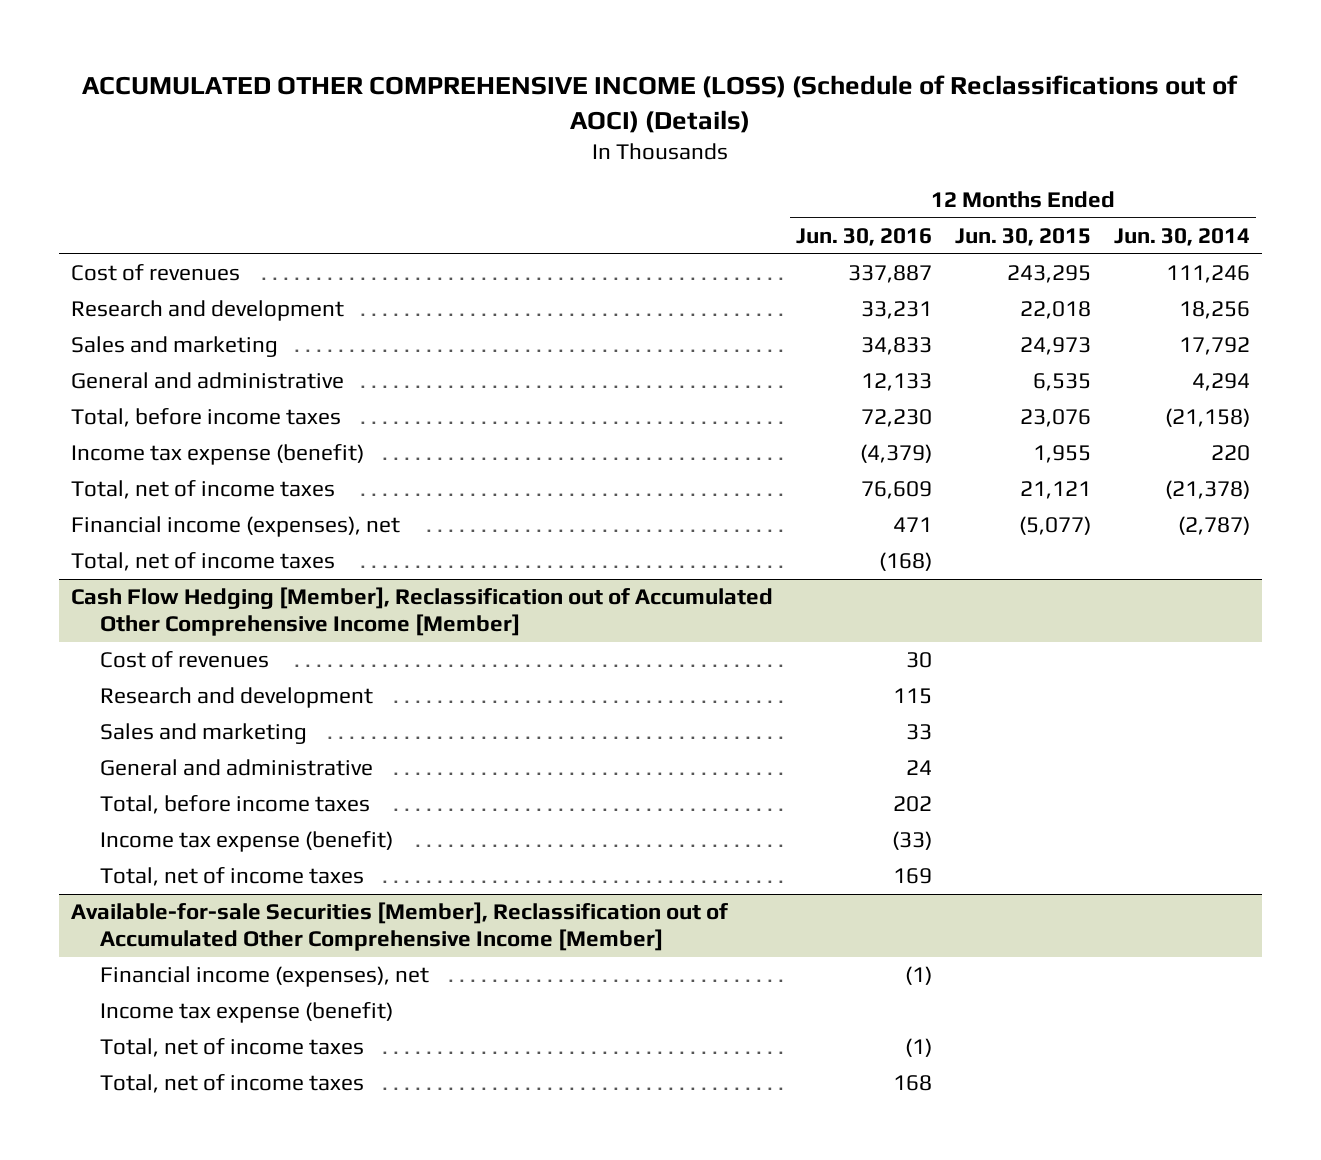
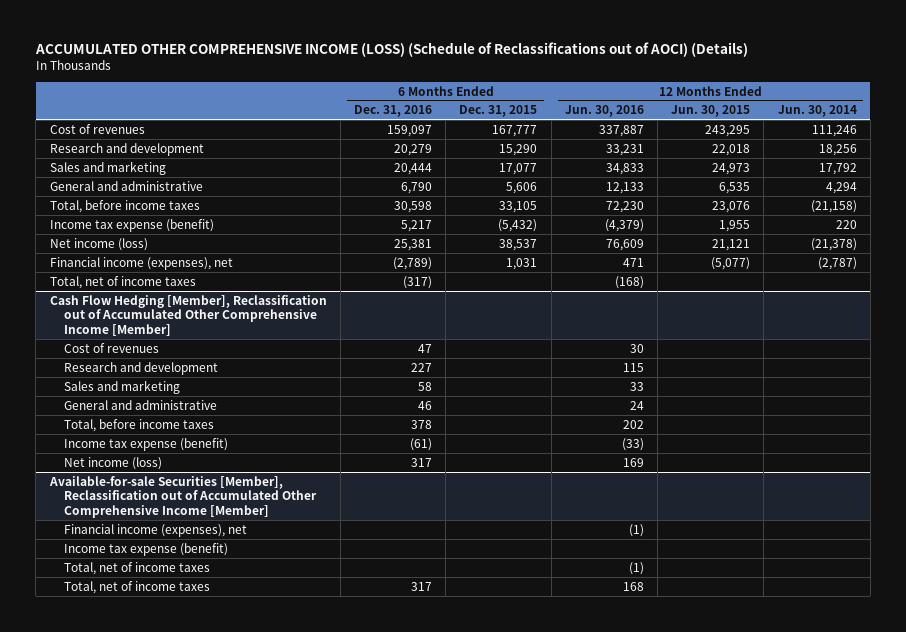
- | 12 Months Ended Jun. 30, 2016 | 12 Months Ended Jun. 30, 2015 | 12 Months Ended Jun. 30, 2014
+ | 6 Months Ended Dec. 31, 2016 | 6 Months Ended Dec. 31, 2015 | 12 Months Ended Jun. 30, 2016 | 12 Months Ended Jun. 30, 2015 | 12 Months Ended Jun. 30, 2014
- Total, net of income taxes | 76,609 | 21,121 | (21,378)
+ Net income (loss) | 25,381 | 38,537 | 76,609 | 21,121 | (21,378)
@ Cash Flow Hedging [Member], Reclassification out of Accumulated Other Comprehensive Income [Member]
- Total, net of income taxes | 169 | |
+ Net income (loss) | 317 | | 169 | |

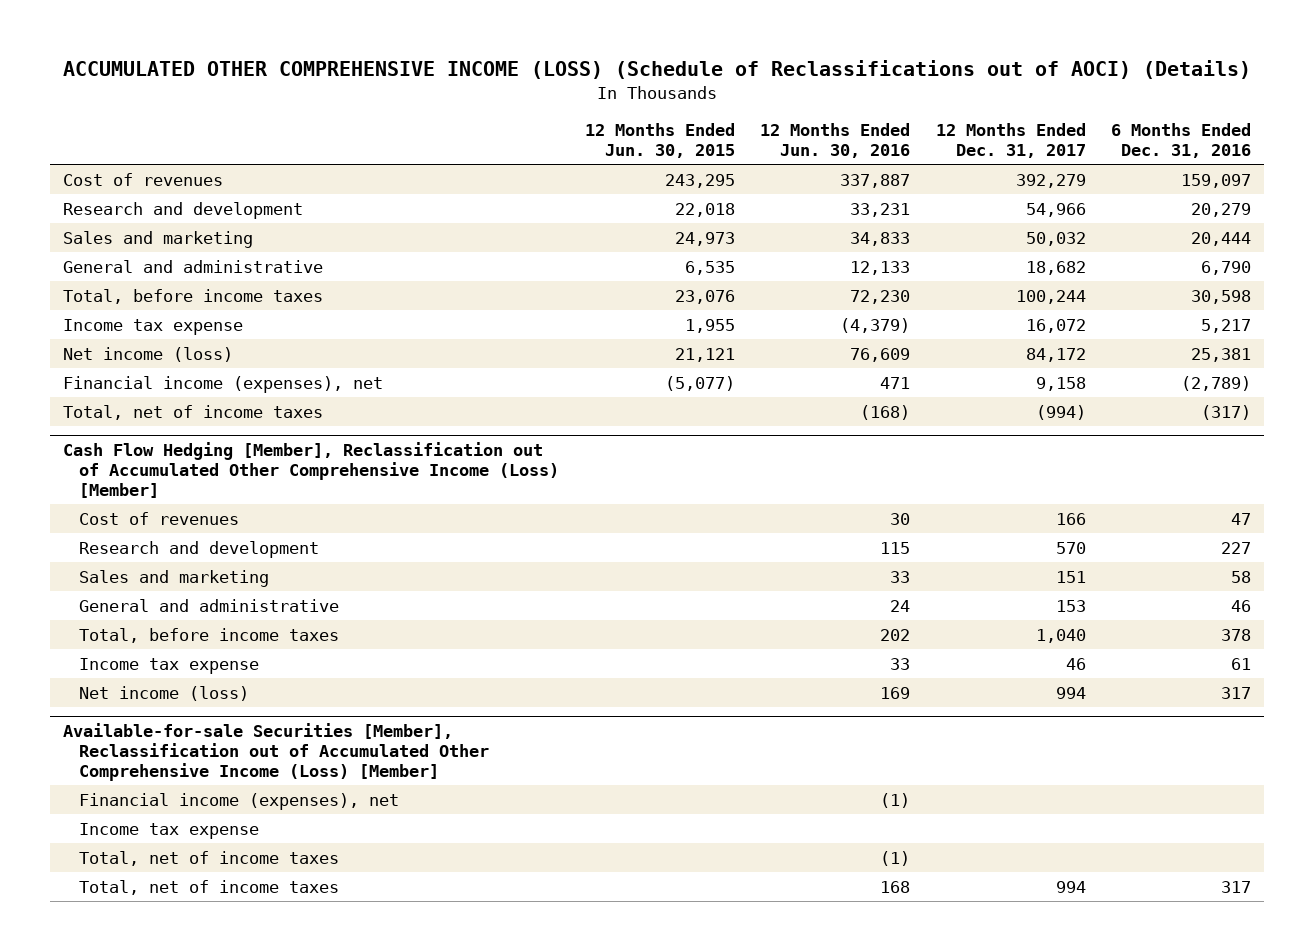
- | 6 Months Ended Dec. 31, 2016 | 6 Months Ended Dec. 31, 2015 | 12 Months Ended Jun. 30, 2016 | 12 Months Ended Jun. 30, 2015 | 12 Months Ended Jun. 30, 2014
+ | 12 Months Ended Jun. 30, 2015 | 12 Months Ended Jun. 30, 2016 | 12 Months Ended Dec. 31, 2017 | 6 Months Ended Dec. 31, 2016
- Income tax expense (benefit) | 5,217 | (5,432) | (4,379) | 1,955 | 220
+ Income tax expense | 1,955 | (4,379) | 16,072 | 5,217
- Cash Flow Hedging [Member], Reclassification out of Accumulated Other Comprehensive Income [Member]
+ Cash Flow Hedging [Member], Reclassification out of Accumulated Other Comprehensive Income (Loss) [Member]
- Income tax expense (benefit) | (61) | | (33) | |
+ Income tax expense | | 33 | 46 | 61
- Available-for-sale Securities [Member], Reclassification out of Accumulated Other Comprehensive Income [Member]
+ Available-for-sale Securities [Member], Reclassification out of Accumulated Other Comprehensive Income (Loss) [Member]
- Income tax expense (benefit)
+ Income tax expense

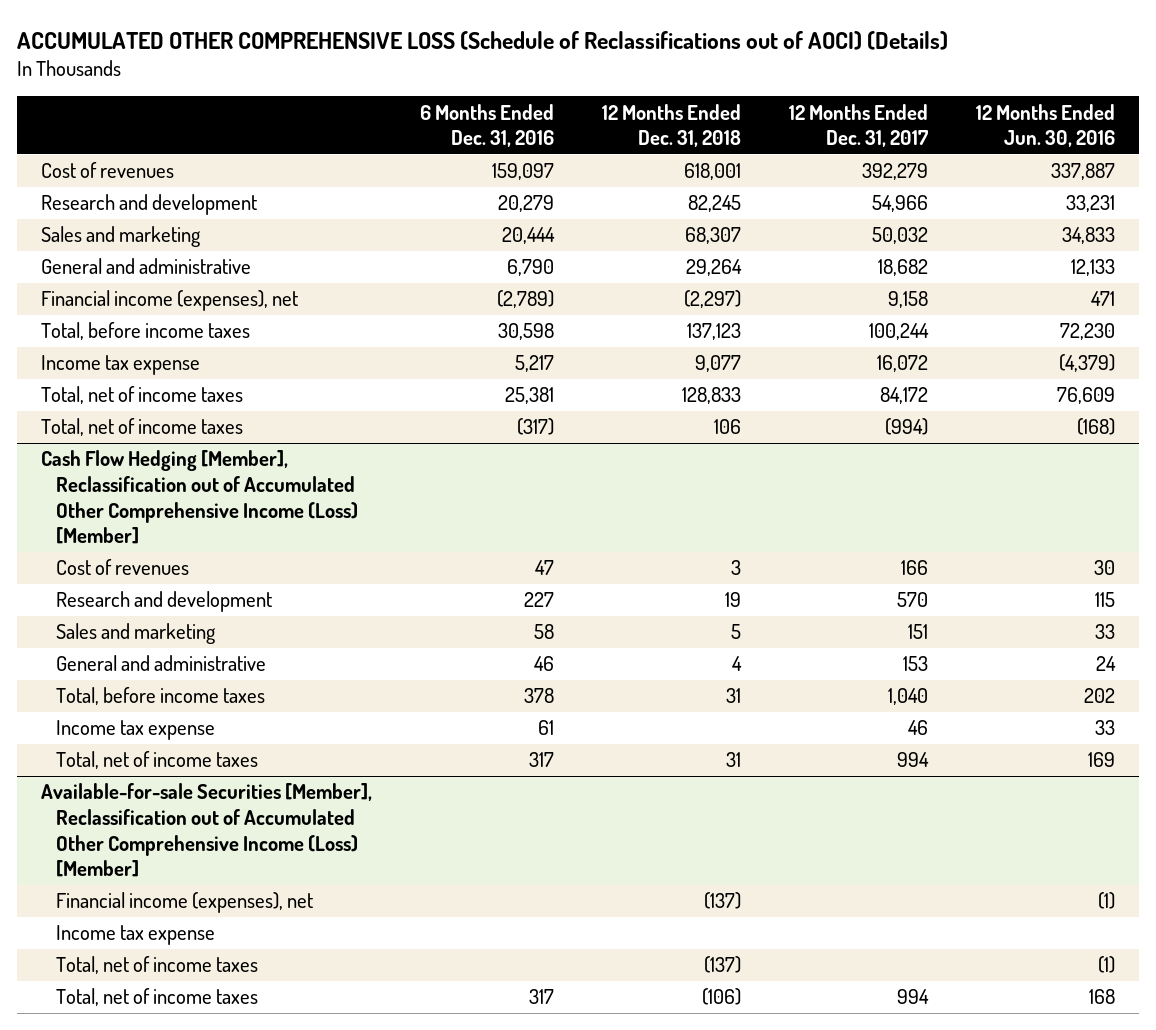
- ACCUMULATED OTHER COMPREHENSIVE INCOME (LOSS) (Schedule of Reclassifications out of AOCI) (Details)
+ ACCUMULATED OTHER COMPREHENSIVE LOSS (Schedule of Reclassifications out of AOCI) (Details)
- | 12 Months Ended Jun. 30, 2015 | 12 Months Ended Jun. 30, 2016 | 12 Months Ended Dec. 31, 2017 | 6 Months Ended Dec. 31, 2016
+ | 6 Months Ended Dec. 31, 2016 | 12 Months Ended Dec. 31, 2018 | 12 Months Ended Dec. 31, 2017 | 12 Months Ended Jun. 30, 2016
moved up: Financial income (expenses), net | (2,789) | (2,297) | 9,158 | 471
- Net income (loss) | 21,121 | 76,609 | 84,172 | 25,381
+ Total, net of income taxes | 25,381 | 128,833 | 84,172 | 76,609
@ Cash Flow Hedging [Member], Reclassification out of Accumulated Other Comprehensive Income (Loss) [Member]
- Net income (loss) | | 169 | 994 | 317
+ Total, net of income taxes | 317 | 31 | 994 | 169

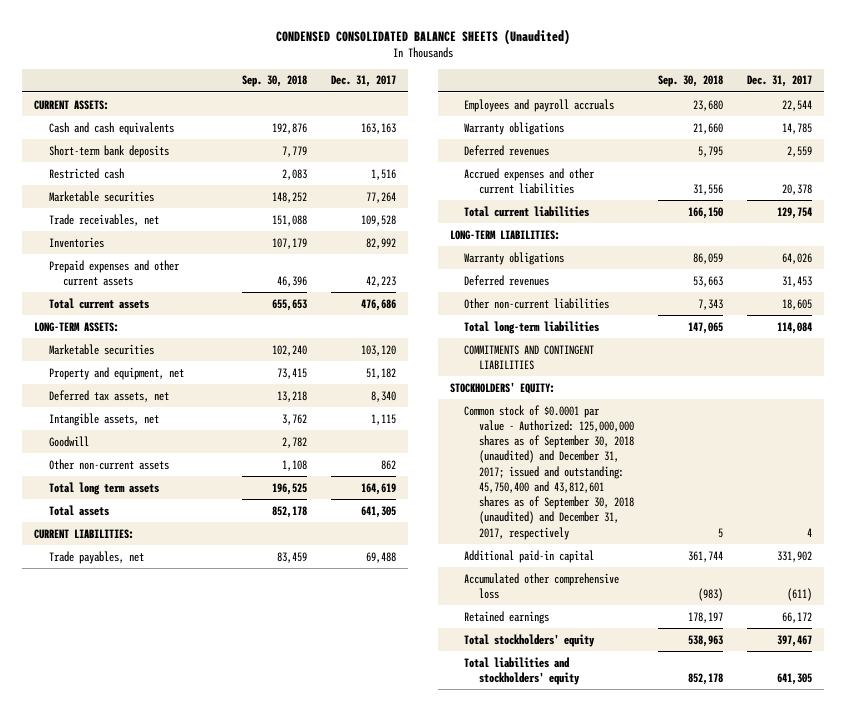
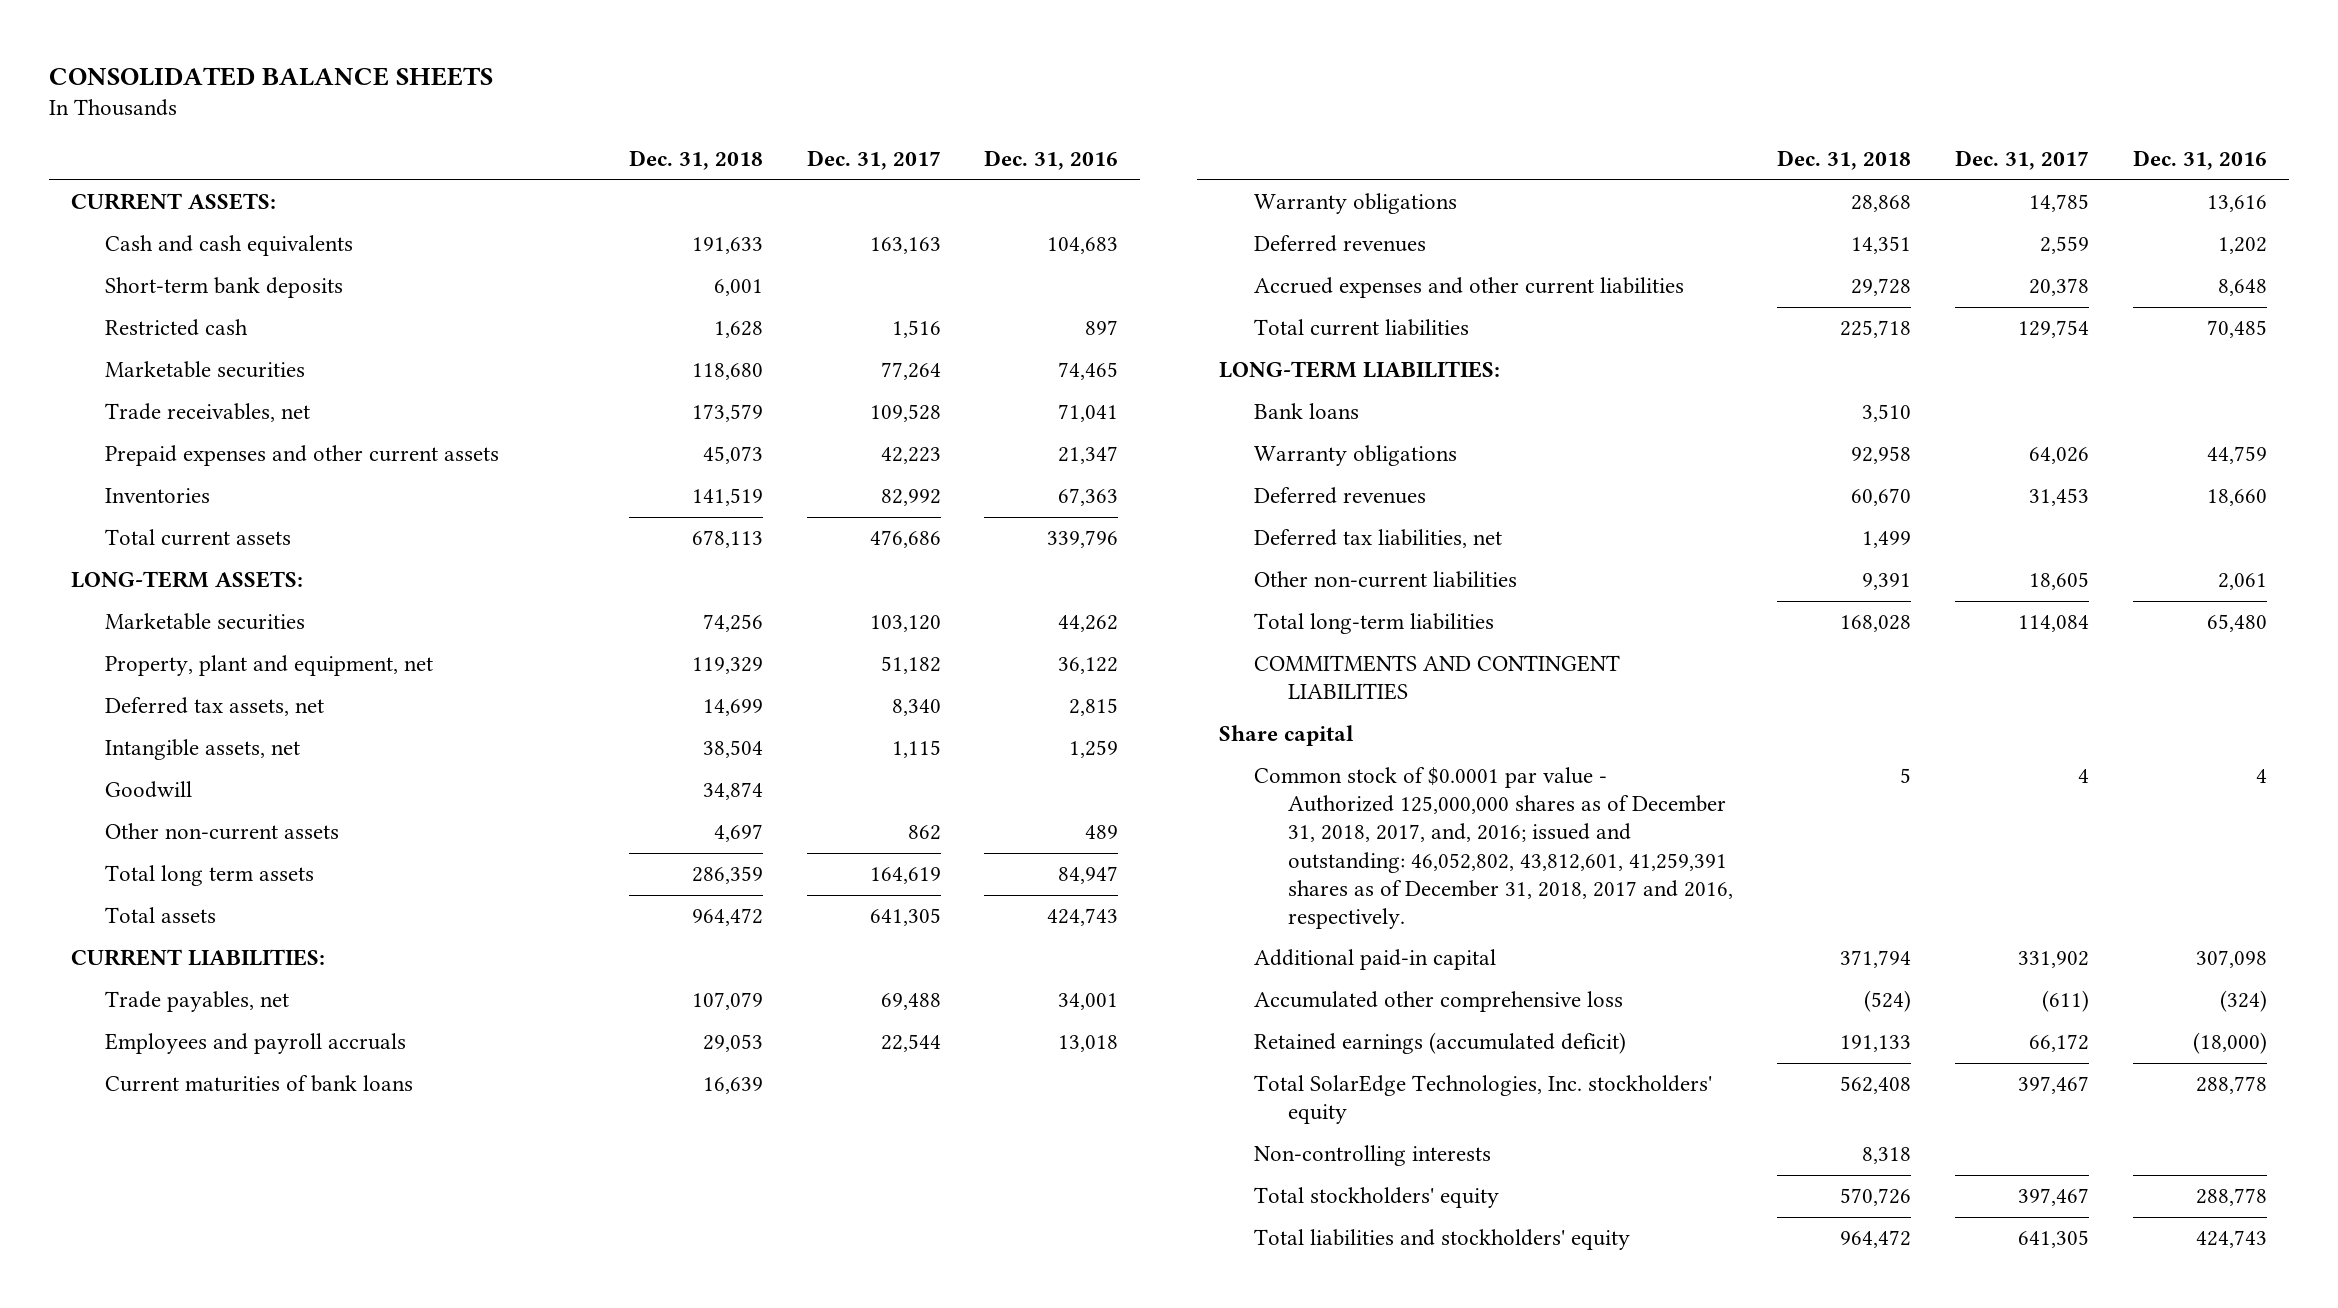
- CONDENSED CONSOLIDATED BALANCE SHEETS (Unaudited)
+ CONSOLIDATED BALANCE SHEETS
- | Sep. 30, 2018 | Dec. 31, 2017
+ | Dec. 31, 2018 | Dec. 31, 2017 | Dec. 31, 2016
moved down: Inventories | 141,519 | 82,992 | 67,363
- Property and equipment, net | 73,415 | 51,182
+ Property, plant and equipment, net | 119,329 | 51,182 | 36,122
+ Current maturities of bank loans | 16,639 | |
+ Bank loans | 3,510 | |
+ Deferred tax liabilities, net | 1,499 | |
- STOCKHOLDERS' EQUITY:
- Common stock of $0.0001 par value - Authorized: 125,000,000 shares as of September 30, 2018 (unaudited) and December 31, 2017; issued and outstanding: 45,750,400 and 43,812,601 shares as of September 30, 2018 (unaudited) and December 31, 2017, respectively | 5 | 4
+ Share capital
+ Common stock of $0.0001 par value - Authorized 125,000,000 shares as of December 31, 2018, 2017, and, 2016; issued and outstanding: 46,052,802, 43,812,601, 41,259,391 shares as of December 31, 2018, 2017 and 2016, respectively. | 5 | 4 | 4
- Retained earnings | 178,197 | 66,172
+ Retained earnings (accumulated deficit) | 191,133 | 66,172 | (18,000)
+ Total SolarEdge Technologies, Inc. stockholders' equity | 562,408 | 397,467 | 288,778
+ Non-controlling interests | 8,318 | |

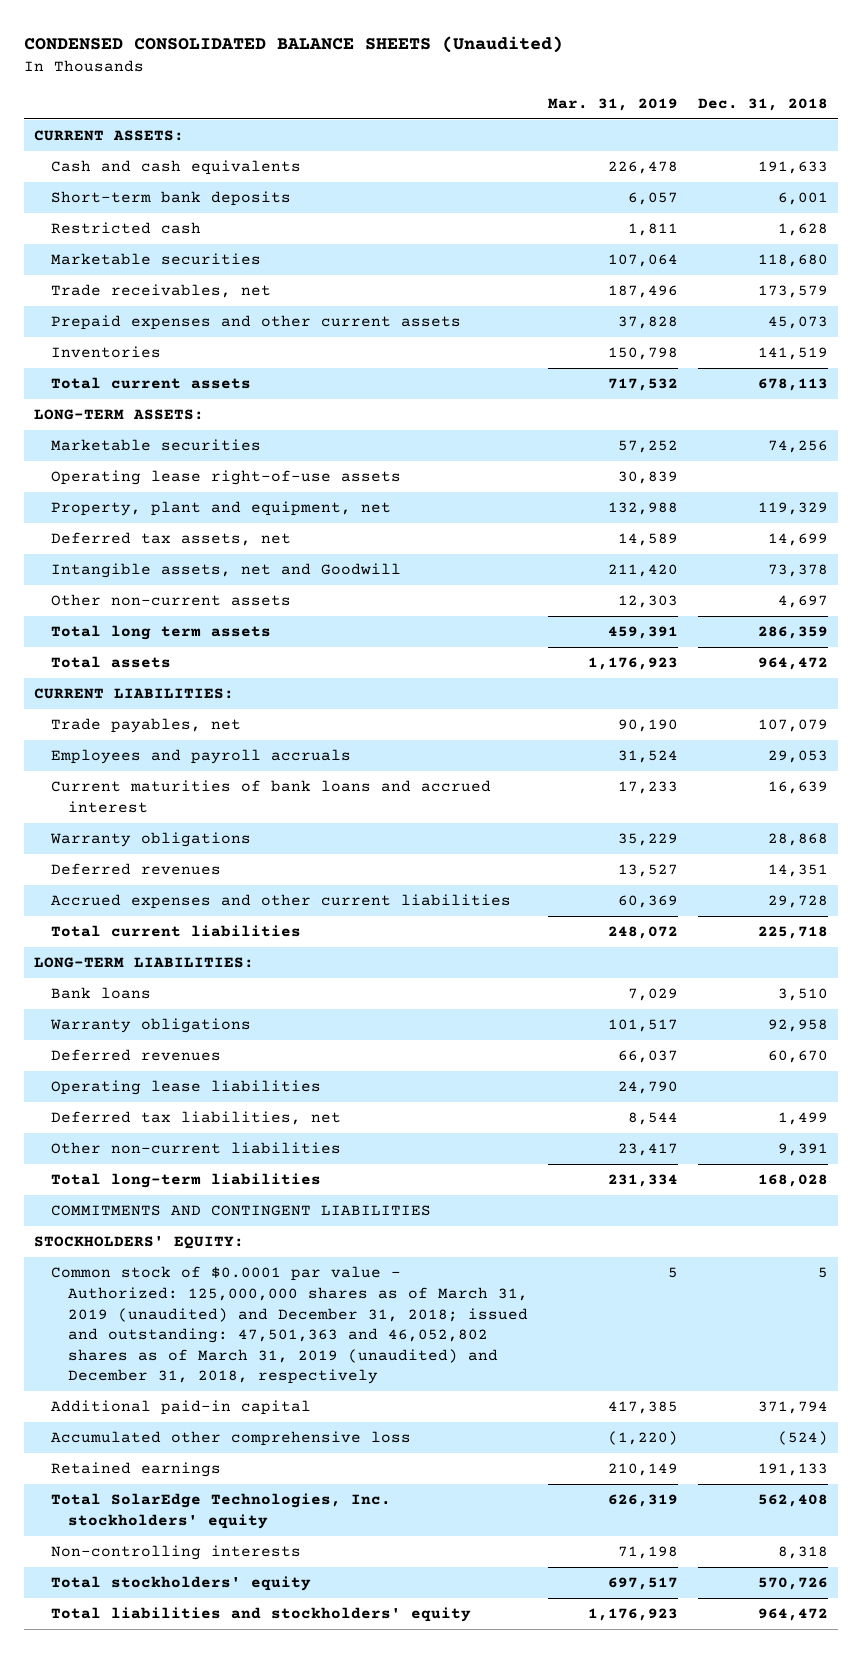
- CONSOLIDATED BALANCE SHEETS
+ CONDENSED CONSOLIDATED BALANCE SHEETS (Unaudited)
- | Dec. 31, 2018 | Dec. 31, 2017 | Dec. 31, 2016
+ | Mar. 31, 2019 | Dec. 31, 2018
+ Operating lease right-of-use assets | 30,839 |
- Intangible assets, net | 38,504 | 1,115 | 1,259
- Goodwill | 34,874 | |
+ Intangible assets, net and Goodwill | 211,420 | 73,378
- Current maturities of bank loans | 16,639 | |
+ Current maturities of bank loans and accrued interest | 17,233 | 16,639
+ Operating lease liabilities | 24,790 |
- Share capital
- Common stock of $0.0001 par value - Authorized 125,000,000 shares as of December 31, 2018, 2017, and, 2016; issued and outstanding: 46,052,802, 43,812,601, 41,259,391 shares as of December 31, 2018, 2017 and 2016, respectively. | 5 | 4 | 4
+ STOCKHOLDERS' EQUITY:
+ Common stock of $0.0001 par value - Authorized: 125,000,000 shares as of March 31, 2019 (unaudited) and December 31, 2018; issued and outstanding: 47,501,363 and 46,052,802 shares as of March 31, 2019 (unaudited) and December 31, 2018, respectively | 5 | 5
- Retained earnings (accumulated deficit) | 191,133 | 66,172 | (18,000)
+ Retained earnings | 210,149 | 191,133

